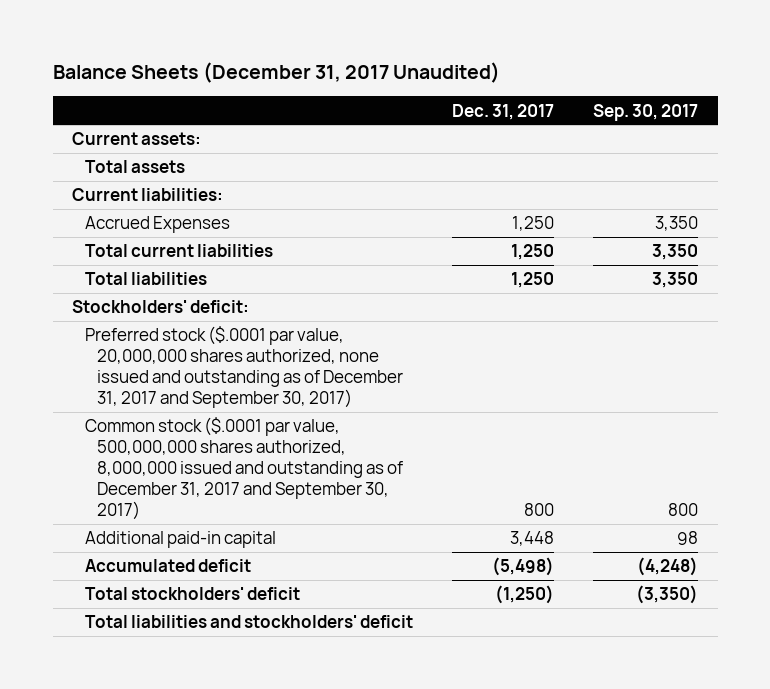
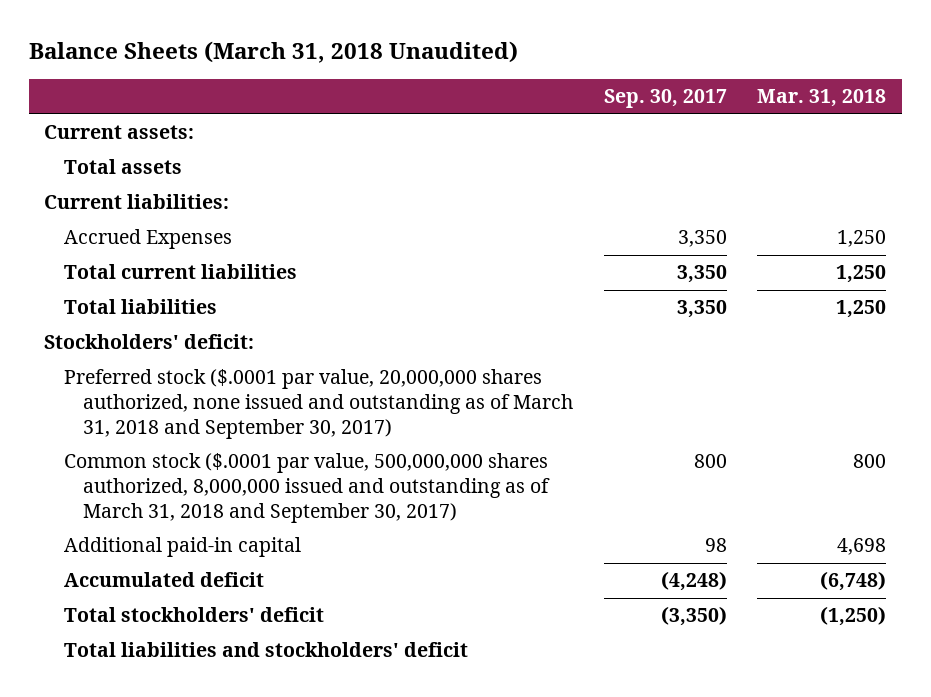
- Balance Sheets (December 31, 2017 Unaudited)
+ Balance Sheets (March 31, 2018 Unaudited)
- | Dec. 31, 2017 | Sep. 30, 2017
+ | Sep. 30, 2017 | Mar. 31, 2018
- Preferred stock ($.0001 par value, 20,000,000 shares authorized, none issued and outstanding as of December 31, 2017 and September 30, 2017)
- Common stock ($.0001 par value, 500,000,000 shares authorized, 8,000,000 issued and outstanding as of December 31, 2017 and September 30, 2017) | 800 | 800
+ Preferred stock ($.0001 par value, 20,000,000 shares authorized, none issued and outstanding as of March 31, 2018 and September 30, 2017)
+ Common stock ($.0001 par value, 500,000,000 shares authorized, 8,000,000 issued and outstanding as of March 31, 2018 and September 30, 2017) | 800 | 800

